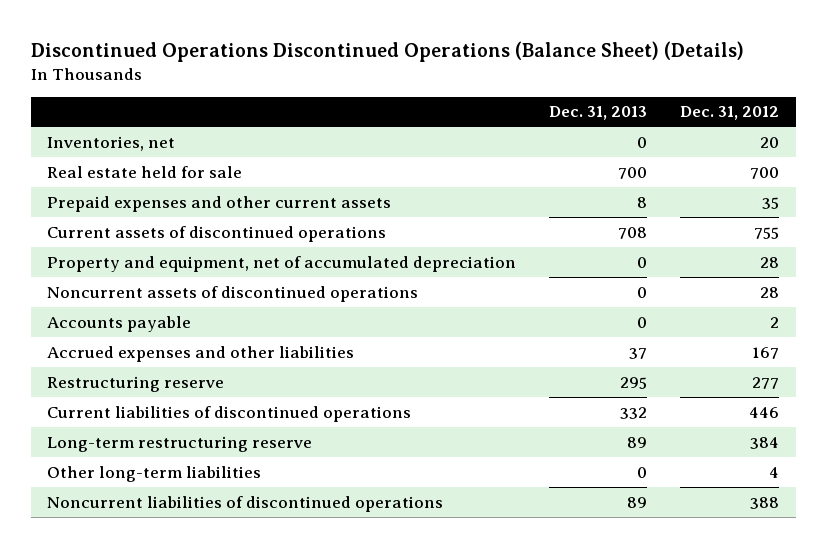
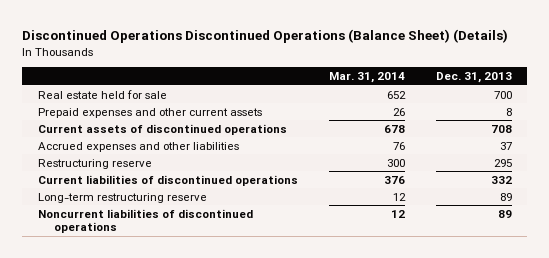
- | Dec. 31, 2013 | Dec. 31, 2012
+ | Mar. 31, 2014 | Dec. 31, 2013
- Inventories, net | 0 | 20
- Property and equipment, net of accumulated depreciation | 0 | 28
- Noncurrent assets of discontinued operations | 0 | 28
- Accounts payable | 0 | 2
- Other long-term liabilities | 0 | 4

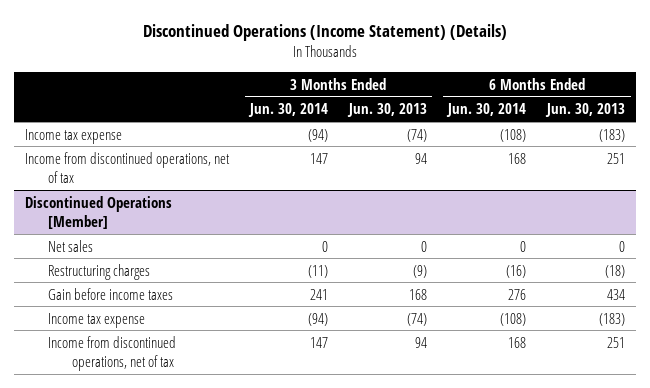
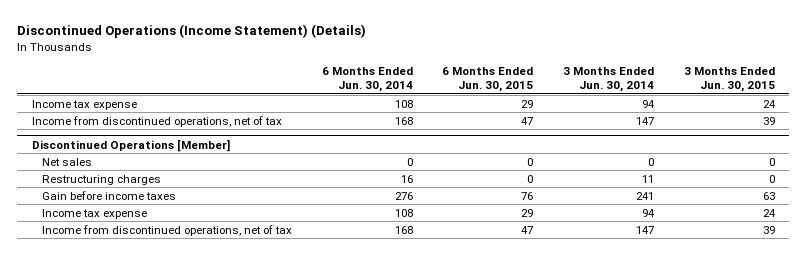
- | 3 Months Ended Jun. 30, 2014 | 3 Months Ended Jun. 30, 2013 | 6 Months Ended Jun. 30, 2014 | 6 Months Ended Jun. 30, 2013
+ | 6 Months Ended Jun. 30, 2014 | 6 Months Ended Jun. 30, 2015 | 3 Months Ended Jun. 30, 2014 | 3 Months Ended Jun. 30, 2015
- Income tax expense | (94) | (74) | (108) | (183)
+ Income tax expense | 108 | 29 | 94 | 24
@ Discontinued Operations [Member]
- Restructuring charges | (11) | (9) | (16) | (18)
+ Restructuring charges | 16 | 0 | 11 | 0
- Income tax expense | (94) | (74) | (108) | (183)
+ Income tax expense | 108 | 29 | 94 | 24

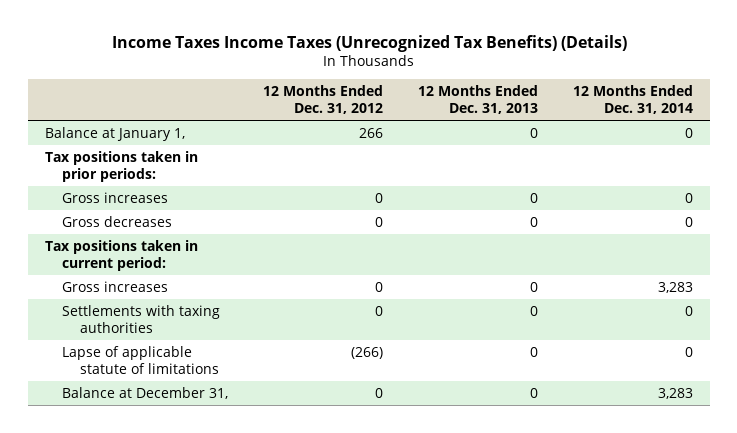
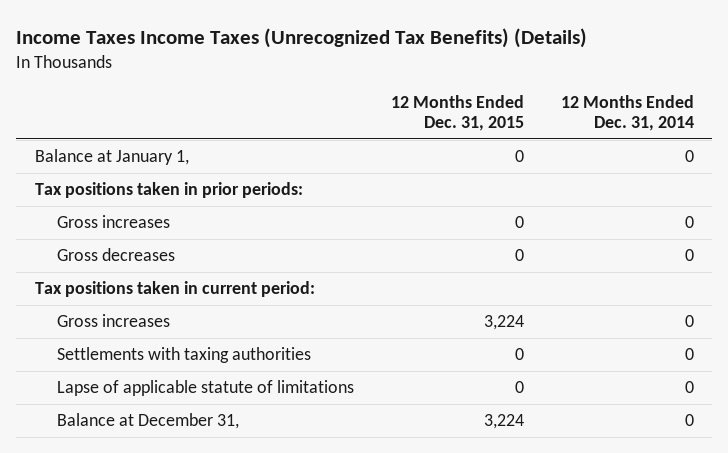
- | 12 Months Ended Dec. 31, 2012 | 12 Months Ended Dec. 31, 2013 | 12 Months Ended Dec. 31, 2014
+ | 12 Months Ended Dec. 31, 2015 | 12 Months Ended Dec. 31, 2014
- Gross increases | 0 | 0 | 3,283
+ Gross increases | 3,224 | 0
- Balance at December 31, | 0 | 0 | 3,283
+ Balance at December 31, | 3,224 | 0

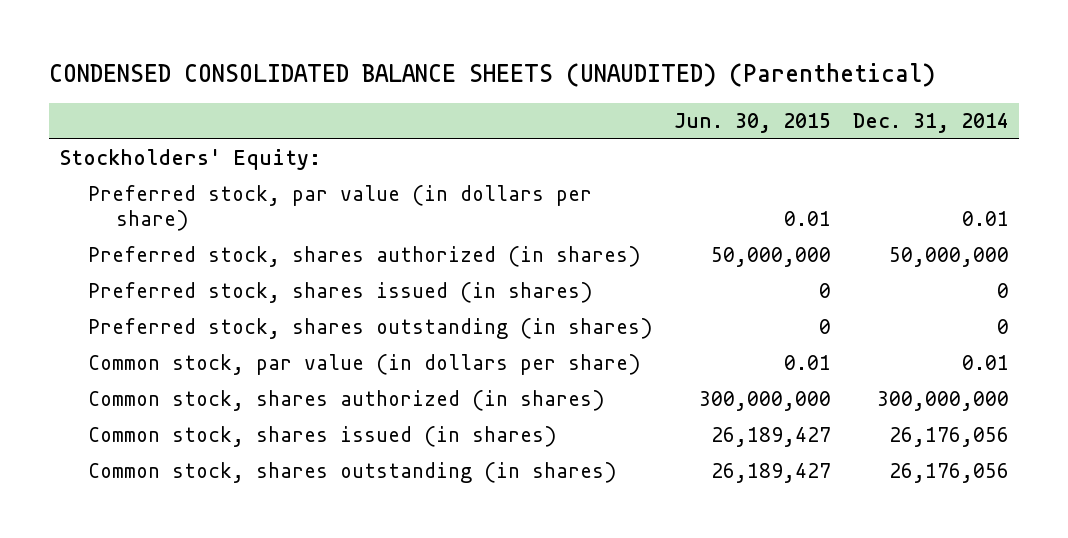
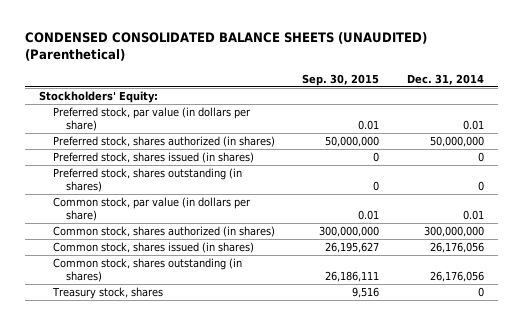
- | Jun. 30, 2015 | Dec. 31, 2014
+ | Sep. 30, 2015 | Dec. 31, 2014
+ Treasury stock, shares | 9,516 | 0

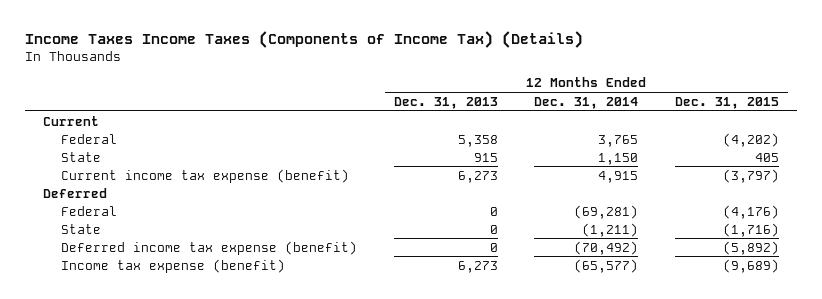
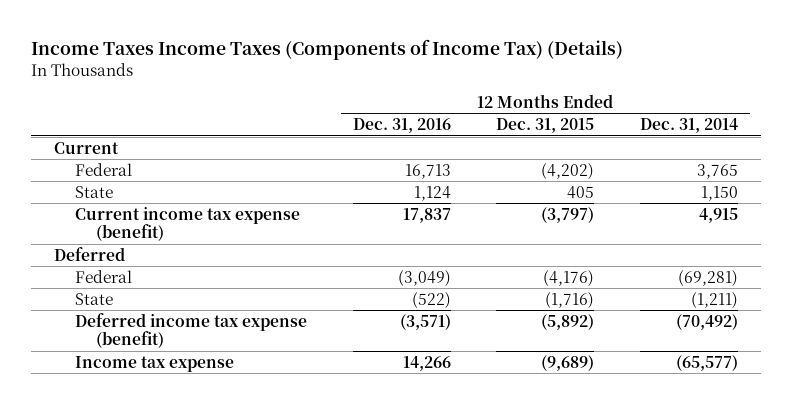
- | 12 Months Ended Dec. 31, 2013 | 12 Months Ended Dec. 31, 2014 | 12 Months Ended Dec. 31, 2015
+ | 12 Months Ended Dec. 31, 2016 | 12 Months Ended Dec. 31, 2015 | 12 Months Ended Dec. 31, 2014
- Income tax expense (benefit) | 6,273 | (65,577) | (9,689)
+ Income tax expense | 14,266 | (9,689) | (65,577)

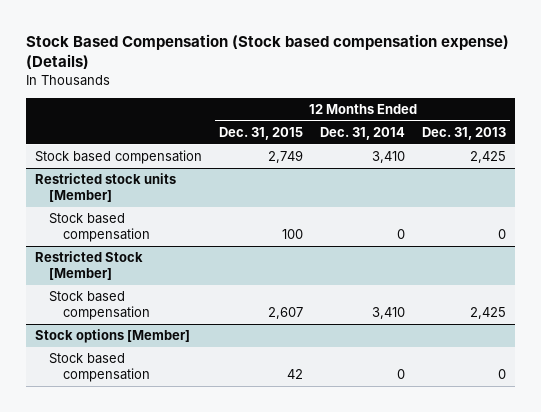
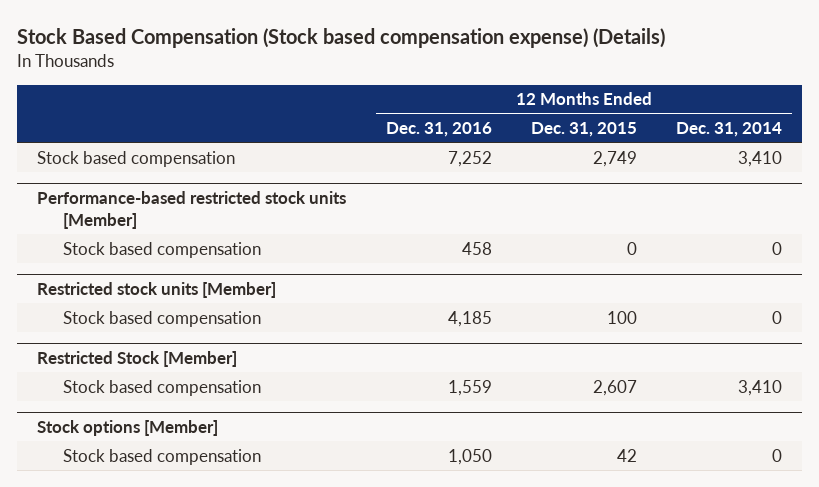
- | 12 Months Ended Dec. 31, 2015 | 12 Months Ended Dec. 31, 2014 | 12 Months Ended Dec. 31, 2013
+ | 12 Months Ended Dec. 31, 2016 | 12 Months Ended Dec. 31, 2015 | 12 Months Ended Dec. 31, 2014
+ Performance-based restricted stock units [Member]
+ Stock based compensation | 458 | 0 | 0

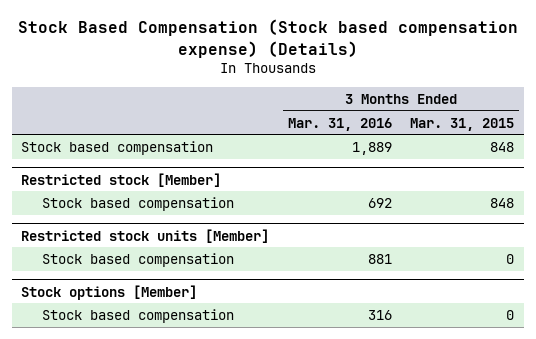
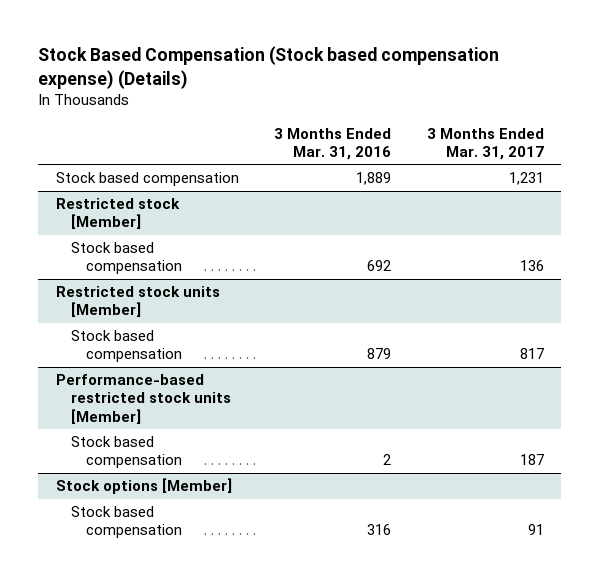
- | 3 Months Ended Mar. 31, 2016 | 3 Months Ended Mar. 31, 2015
+ | 3 Months Ended Mar. 31, 2016 | 3 Months Ended Mar. 31, 2017
@ Restricted stock units [Member]
- Stock based compensation | 881 | 0
+ Stock based compensation | 879 | 817
+ Performance-based restricted stock units [Member]
+ Stock based compensation | 2 | 187

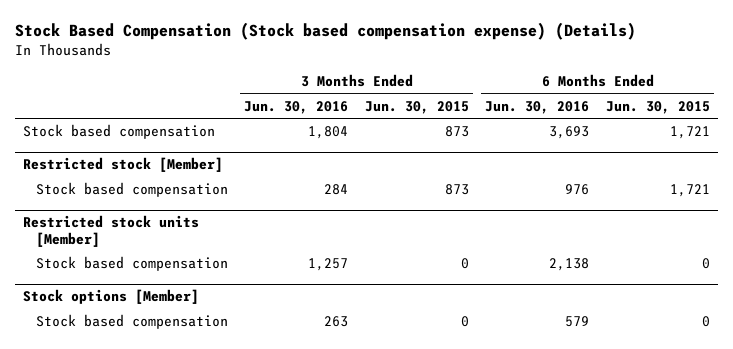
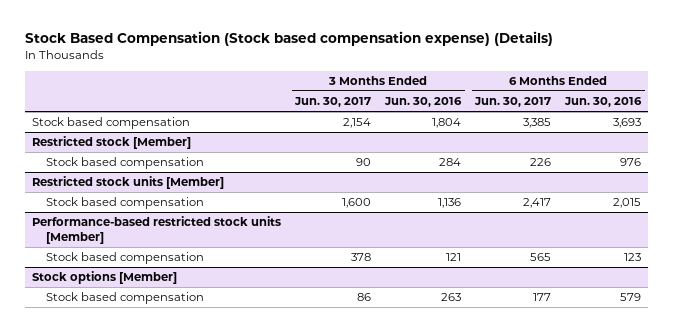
- | 3 Months Ended Jun. 30, 2016 | 3 Months Ended Jun. 30, 2015 | 6 Months Ended Jun. 30, 2016 | 6 Months Ended Jun. 30, 2015
+ | 3 Months Ended Jun. 30, 2017 | 3 Months Ended Jun. 30, 2016 | 6 Months Ended Jun. 30, 2017 | 6 Months Ended Jun. 30, 2016
@ Restricted stock units [Member]
- Stock based compensation | 1,257 | 0 | 2,138 | 0
+ Stock based compensation | 1,600 | 1,136 | 2,417 | 2,015
+ Performance-based restricted stock units [Member]
+ Stock based compensation | 378 | 121 | 565 | 123

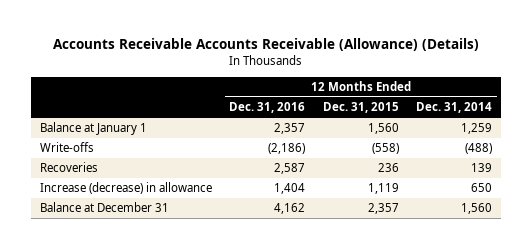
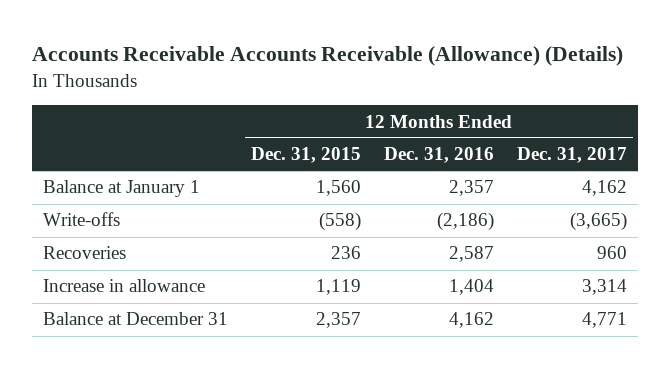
- | 12 Months Ended Dec. 31, 2016 | 12 Months Ended Dec. 31, 2015 | 12 Months Ended Dec. 31, 2014
+ | 12 Months Ended Dec. 31, 2015 | 12 Months Ended Dec. 31, 2016 | 12 Months Ended Dec. 31, 2017
- Increase (decrease) in allowance | 1,404 | 1,119 | 650
+ Increase in allowance | 1,119 | 1,404 | 3,314

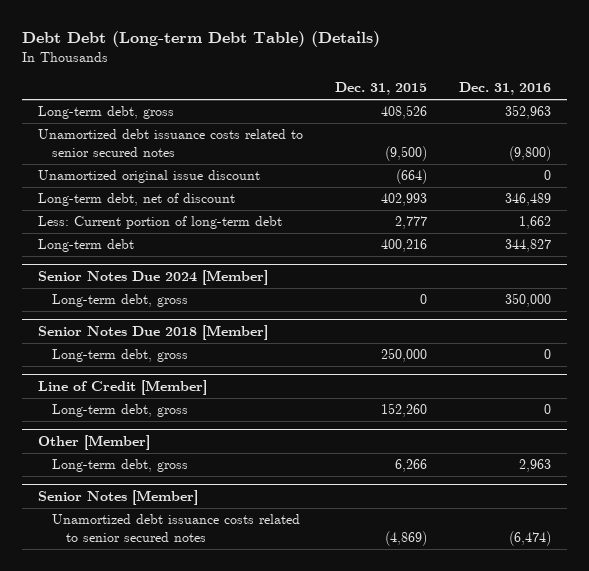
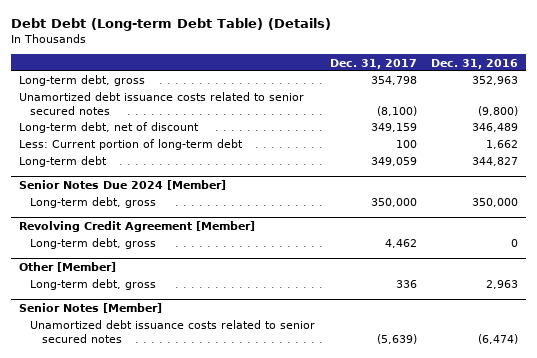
- | Dec. 31, 2015 | Dec. 31, 2016
+ | Dec. 31, 2017 | Dec. 31, 2016
- Unamortized original issue discount | (664) | 0
- Senior Notes Due 2018 [Member]
- Long-term debt, gross | 250,000 | 0
- Line of Credit [Member]
+ Revolving Credit Agreement [Member]

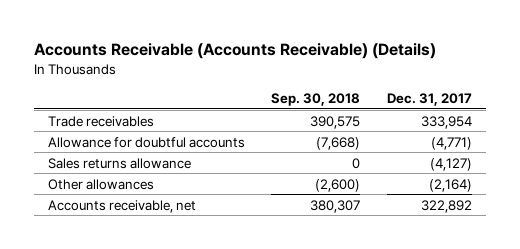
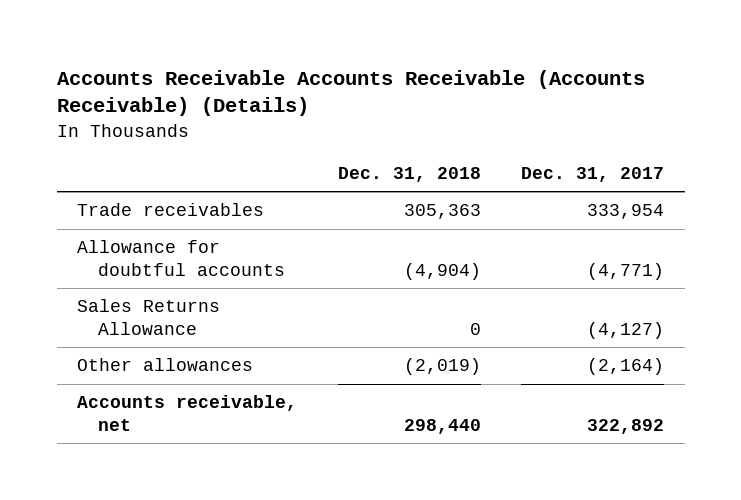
- Accounts Receivable (Accounts Receivable) (Details)
+ Accounts Receivable Accounts Receivable (Accounts Receivable) (Details)
- | Sep. 30, 2018 | Dec. 31, 2017
+ | Dec. 31, 2018 | Dec. 31, 2017
- Sales returns allowance | 0 | (4,127)
+ Sales Returns Allowance | 0 | (4,127)

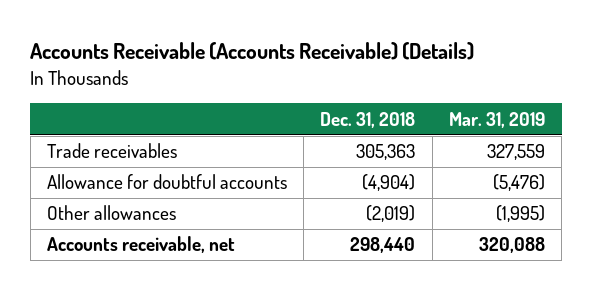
- Accounts Receivable Accounts Receivable (Accounts Receivable) (Details)
+ Accounts Receivable (Accounts Receivable) (Details)
- | Dec. 31, 2018 | Dec. 31, 2017
+ | Dec. 31, 2018 | Mar. 31, 2019
- Sales Returns Allowance | 0 | (4,127)

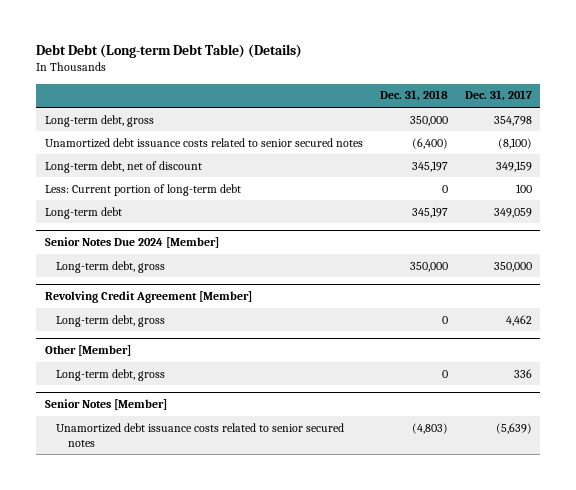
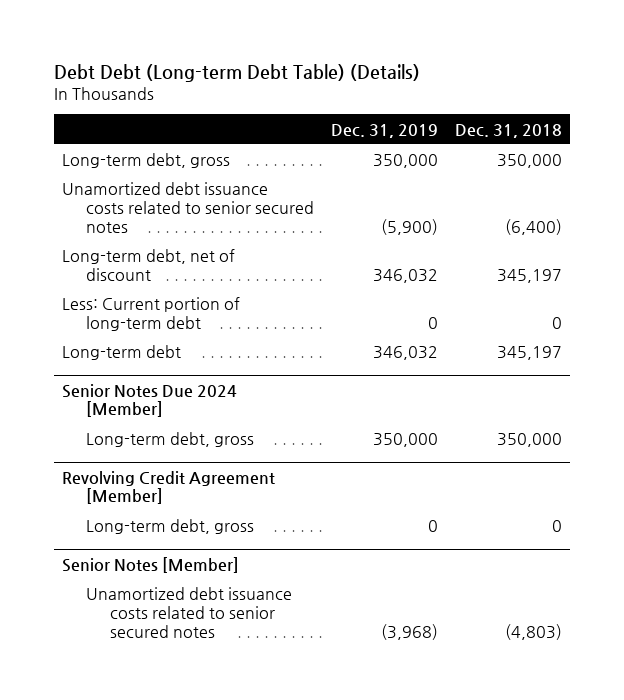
- | Dec. 31, 2018 | Dec. 31, 2017
+ | Dec. 31, 2019 | Dec. 31, 2018
- Other [Member]
- Long-term debt, gross | 0 | 336

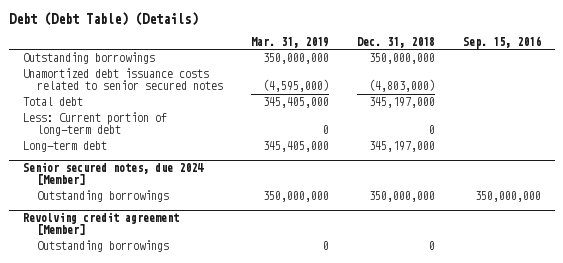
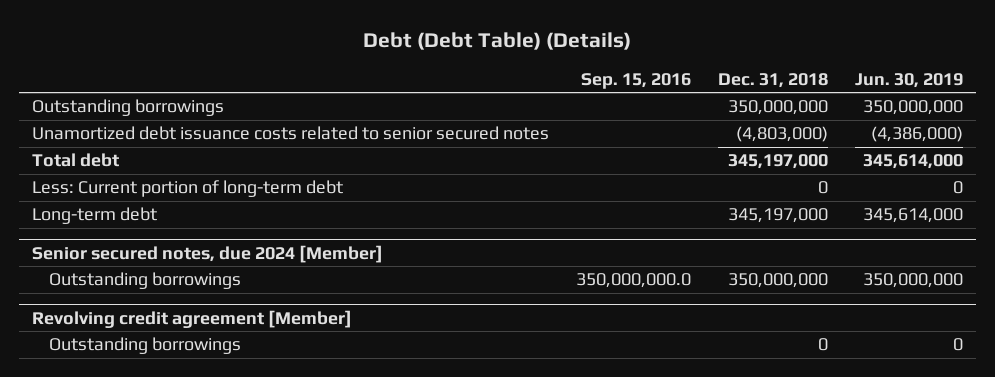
- | Mar. 31, 2019 | Dec. 31, 2018 | Sep. 15, 2016
+ | Sep. 15, 2016 | Dec. 31, 2018 | Jun. 30, 2019
@ Senior secured notes, due 2024 [Member]
- Outstanding borrowings | 350,000,000 | 350,000,000 | 350,000,000
+ Outstanding borrowings | 350,000,000.0 | 350,000,000 | 350,000,000

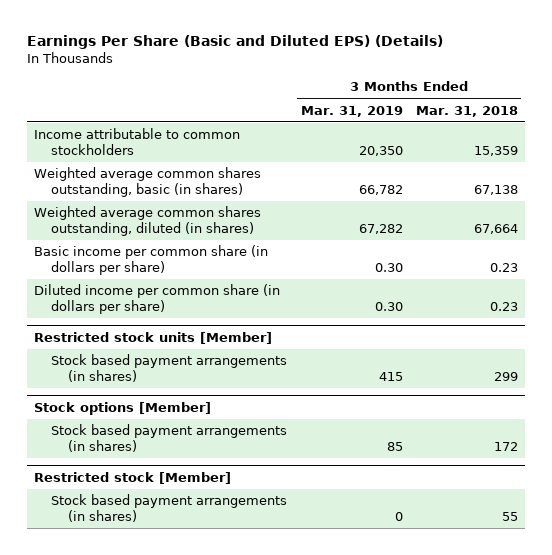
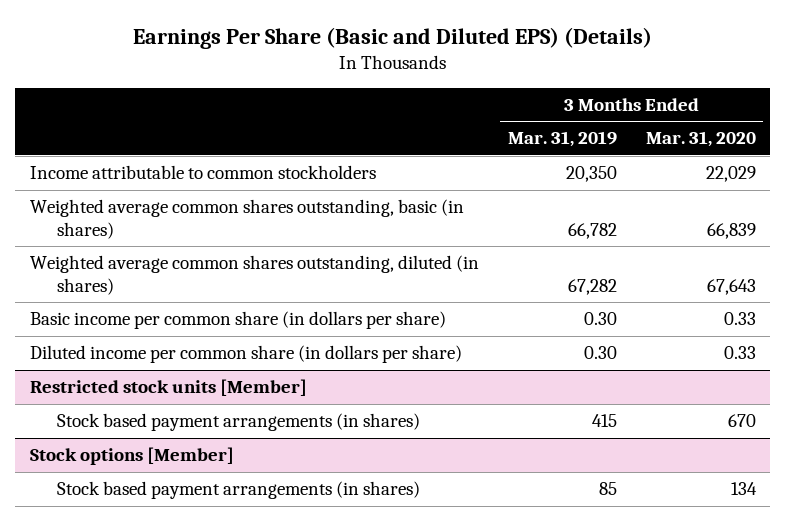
- | 3 Months Ended Mar. 31, 2019 | 3 Months Ended Mar. 31, 2018
+ | 3 Months Ended Mar. 31, 2019 | 3 Months Ended Mar. 31, 2020
- Restricted stock [Member]
- Stock based payment arrangements (in shares) | 0 | 55

